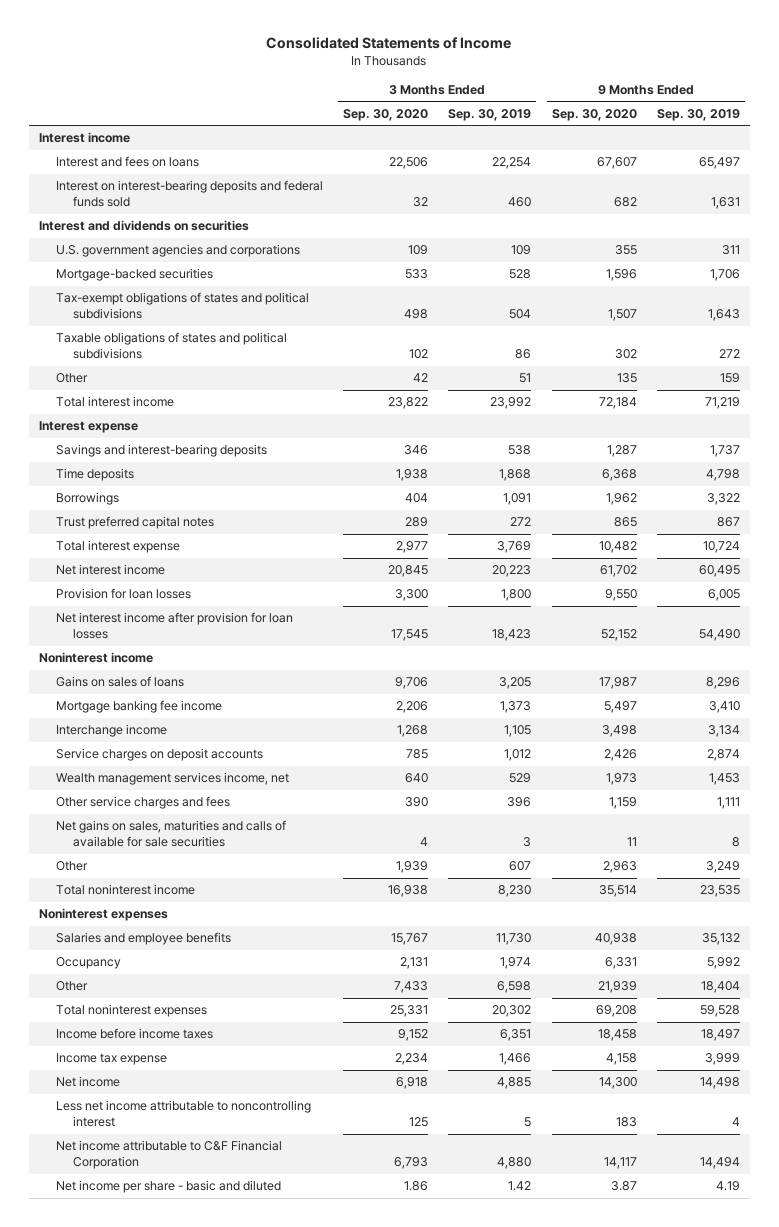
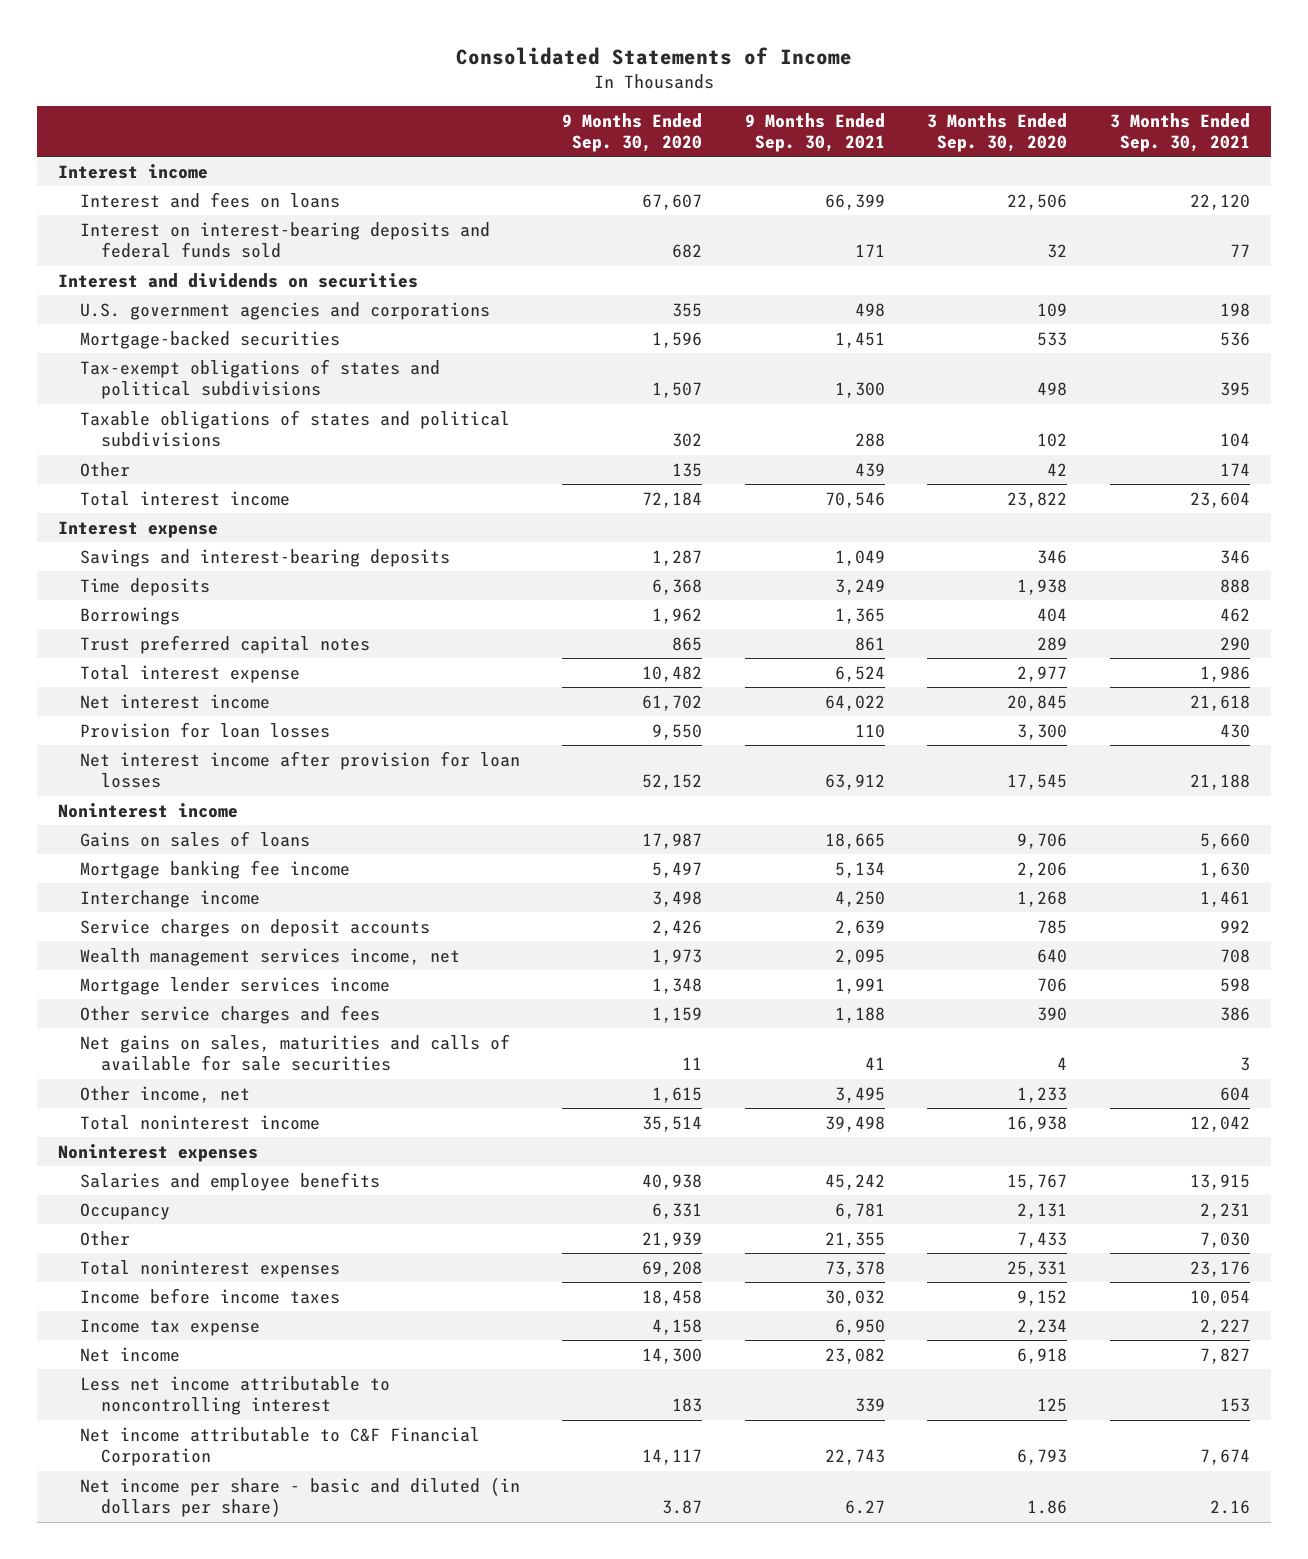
- | 3 Months Ended Sep. 30, 2020 | 3 Months Ended Sep. 30, 2019 | 9 Months Ended Sep. 30, 2020 | 9 Months Ended Sep. 30, 2019
+ | 9 Months Ended Sep. 30, 2020 | 9 Months Ended Sep. 30, 2021 | 3 Months Ended Sep. 30, 2020 | 3 Months Ended Sep. 30, 2021
+ Mortgage lender services income | 1,348 | 1,991 | 706 | 598
- Other | 1,939 | 607 | 2,963 | 3,249
+ Other income, net | 1,615 | 3,495 | 1,233 | 604
- Net income per share - basic and diluted | 1.86 | 1.42 | 3.87 | 4.19
+ Net income per share - basic and diluted (in dollars per share) | 3.87 | 6.27 | 1.86 | 2.16

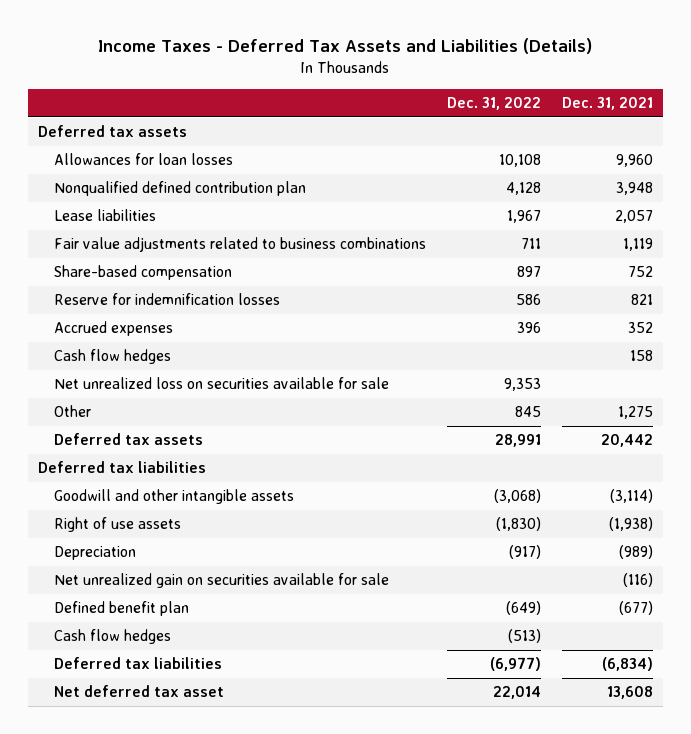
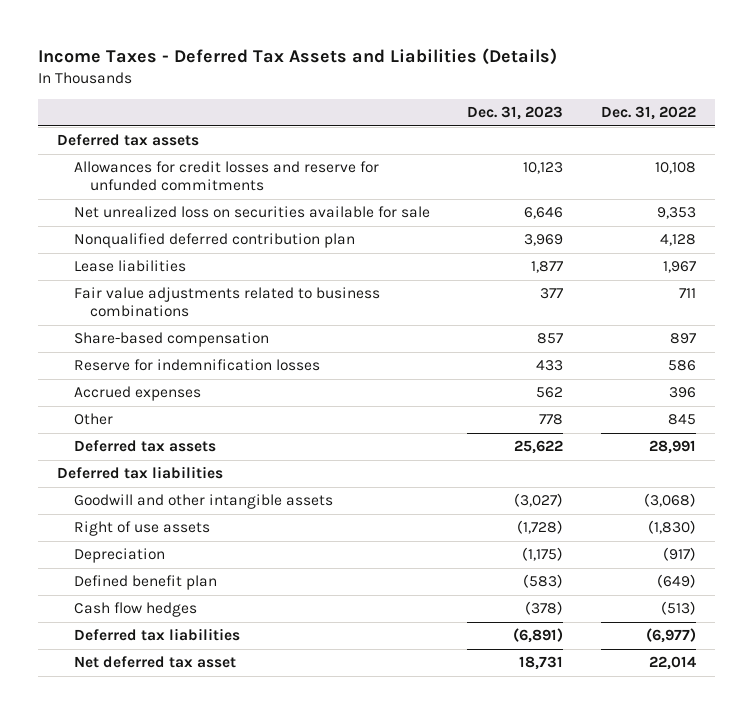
- | Dec. 31, 2022 | Dec. 31, 2021
+ | Dec. 31, 2023 | Dec. 31, 2022
- Allowances for loan losses | 10,108 | 9,960
- Nonqualified defined contribution plan | 4,128 | 3,948
+ Allowances for credit losses and reserve for unfunded commitments | 10,123 | 10,108
moved up: Net unrealized loss on securities available for sale | 6,646 | 9,353
+ Nonqualified deferred contribution plan | 3,969 | 4,128
- Cash flow hedges | | 158
- Net unrealized gain on securities available for sale | | (116)

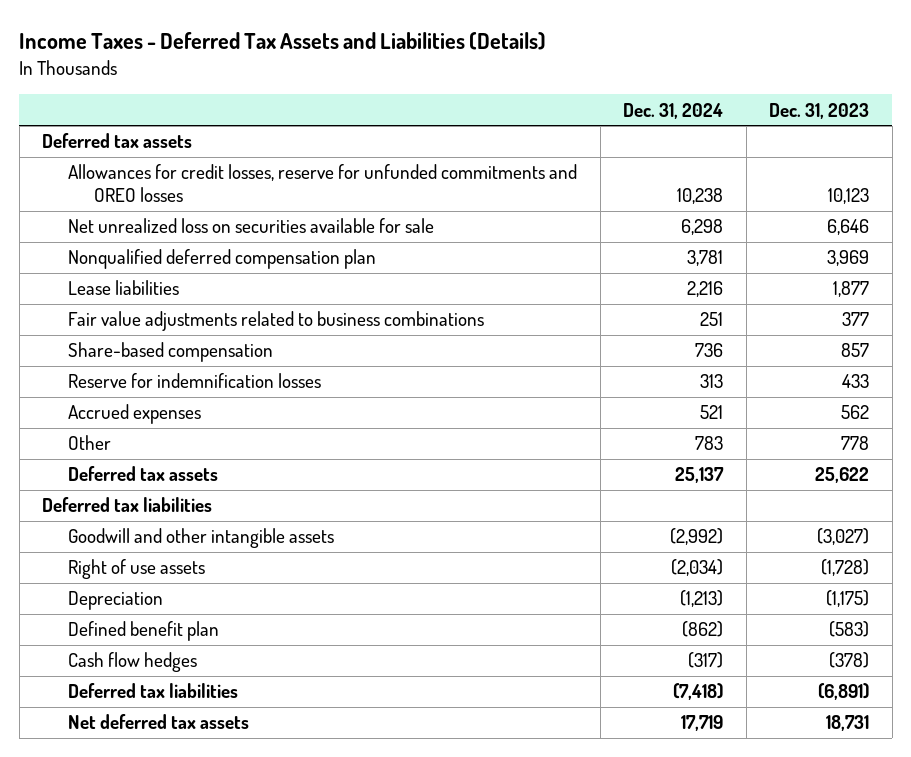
- | Dec. 31, 2023 | Dec. 31, 2022
+ | Dec. 31, 2024 | Dec. 31, 2023
- Allowances for credit losses and reserve for unfunded commitments | 10,123 | 10,108
+ Allowances for credit losses, reserve for unfunded commitments and OREO losses | 10,238 | 10,123
- Nonqualified deferred contribution plan | 3,969 | 4,128
+ Nonqualified deferred compensation plan | 3,781 | 3,969
- Net deferred tax asset | 18,731 | 22,014
+ Net deferred tax assets | 17,719 | 18,731

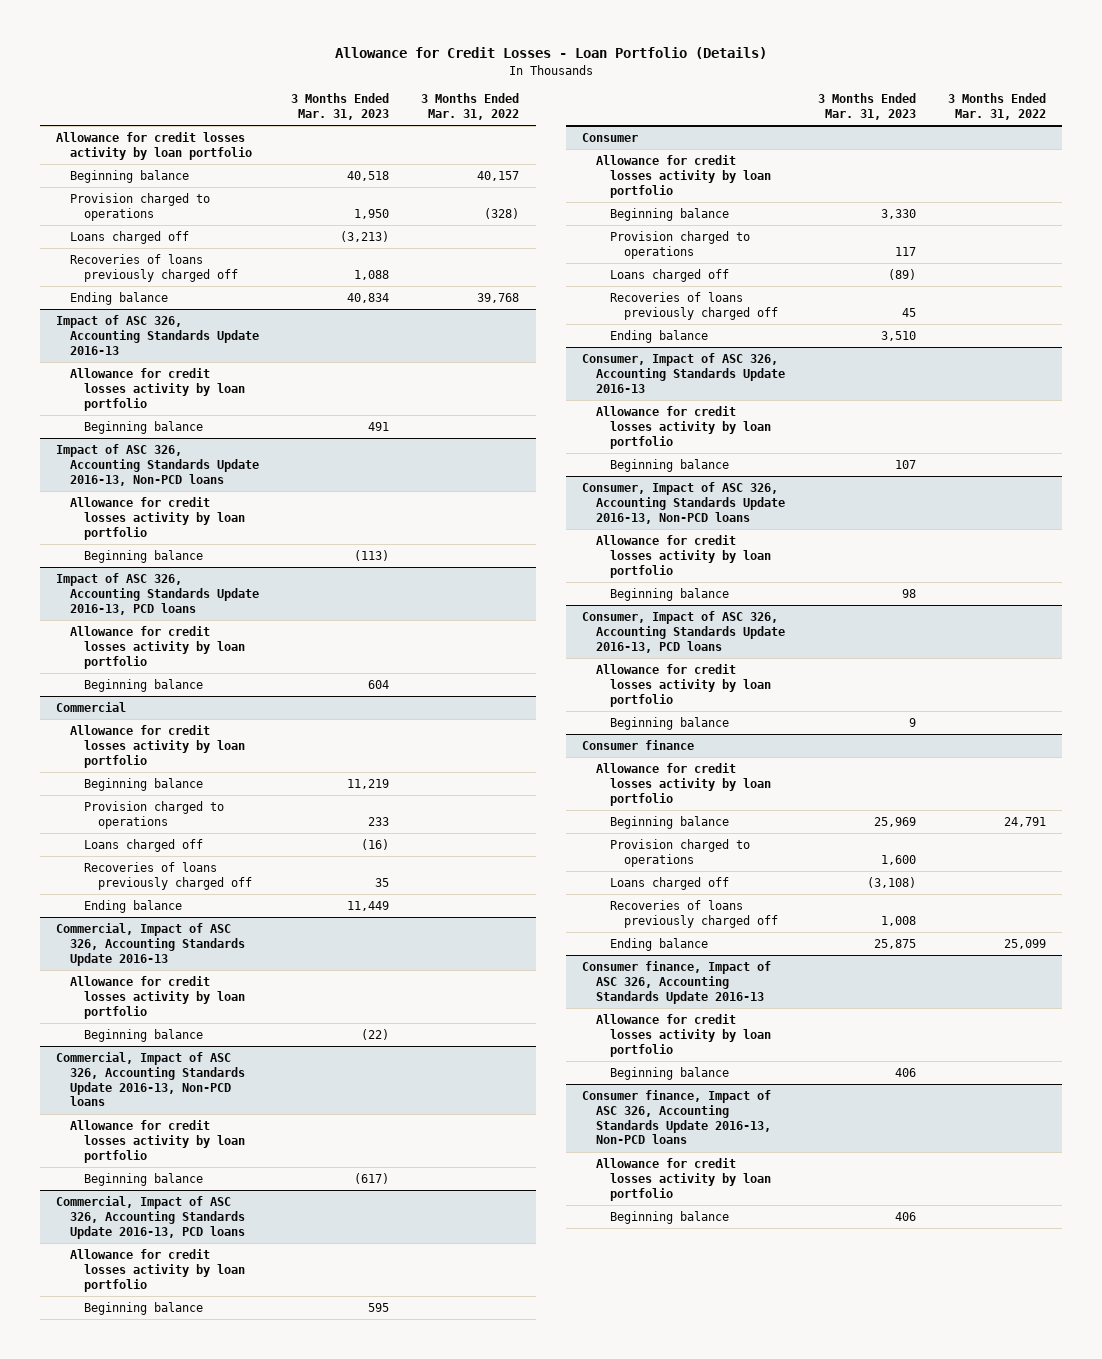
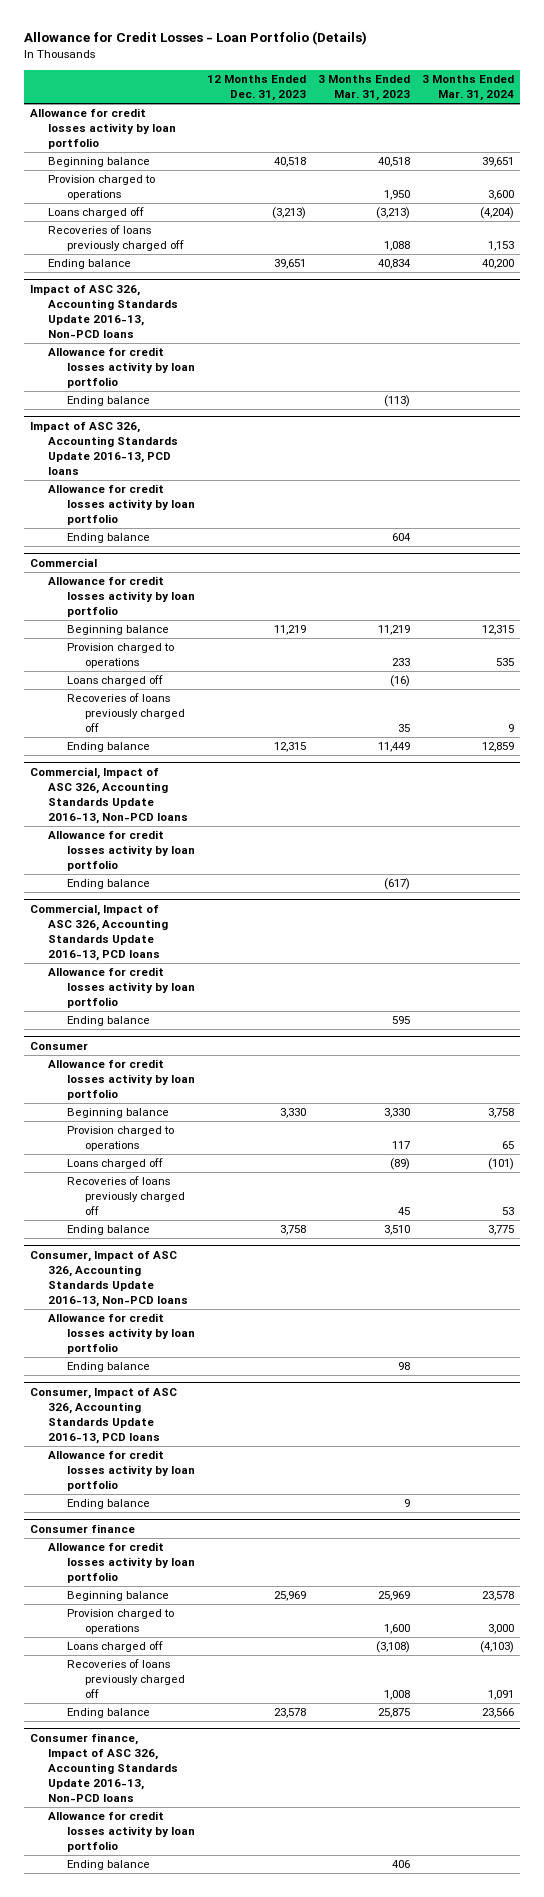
- | 3 Months Ended Mar. 31, 2023 | 3 Months Ended Mar. 31, 2022
+ | 12 Months Ended Dec. 31, 2023 | 3 Months Ended Mar. 31, 2023 | 3 Months Ended Mar. 31, 2024
- Impact of ASC 326, Accounting Standards Update 2016-13
- Allowance for credit losses activity by loan portfolio
- Beginning balance | 491 |
@ Impact of ASC 326, Accounting Standards Update 2016-13, Non-PCD loans
- Beginning balance | (113) |
+ Ending balance | | (113) |
@ Impact of ASC 326, Accounting Standards Update 2016-13, PCD loans
- Beginning balance | 604 |
+ Ending balance | | 604 |
- Commercial, Impact of ASC 326, Accounting Standards Update 2016-13
- Allowance for credit losses activity by loan portfolio
- Beginning balance | (22) |
@ Commercial, Impact of ASC 326, Accounting Standards Update 2016-13, Non-PCD loans
- Beginning balance | (617) |
+ Ending balance | | (617) |
@ Commercial, Impact of ASC 326, Accounting Standards Update 2016-13, PCD loans
- Beginning balance | 595 |
+ Ending balance | | 595 |
- Consumer, Impact of ASC 326, Accounting Standards Update 2016-13
- Allowance for credit losses activity by loan portfolio
- Beginning balance | 107 |
@ Consumer, Impact of ASC 326, Accounting Standards Update 2016-13, Non-PCD loans
- Beginning balance | 98 |
+ Ending balance | | 98 |
@ Consumer, Impact of ASC 326, Accounting Standards Update 2016-13, PCD loans
- Beginning balance | 9 |
+ Ending balance | | 9 |
- Consumer finance, Impact of ASC 326, Accounting Standards Update 2016-13
- Allowance for credit losses activity by loan portfolio
- Beginning balance | 406 |
@ Consumer finance, Impact of ASC 326, Accounting Standards Update 2016-13, Non-PCD loans
- Beginning balance | 406 |
+ Ending balance | | 406 |

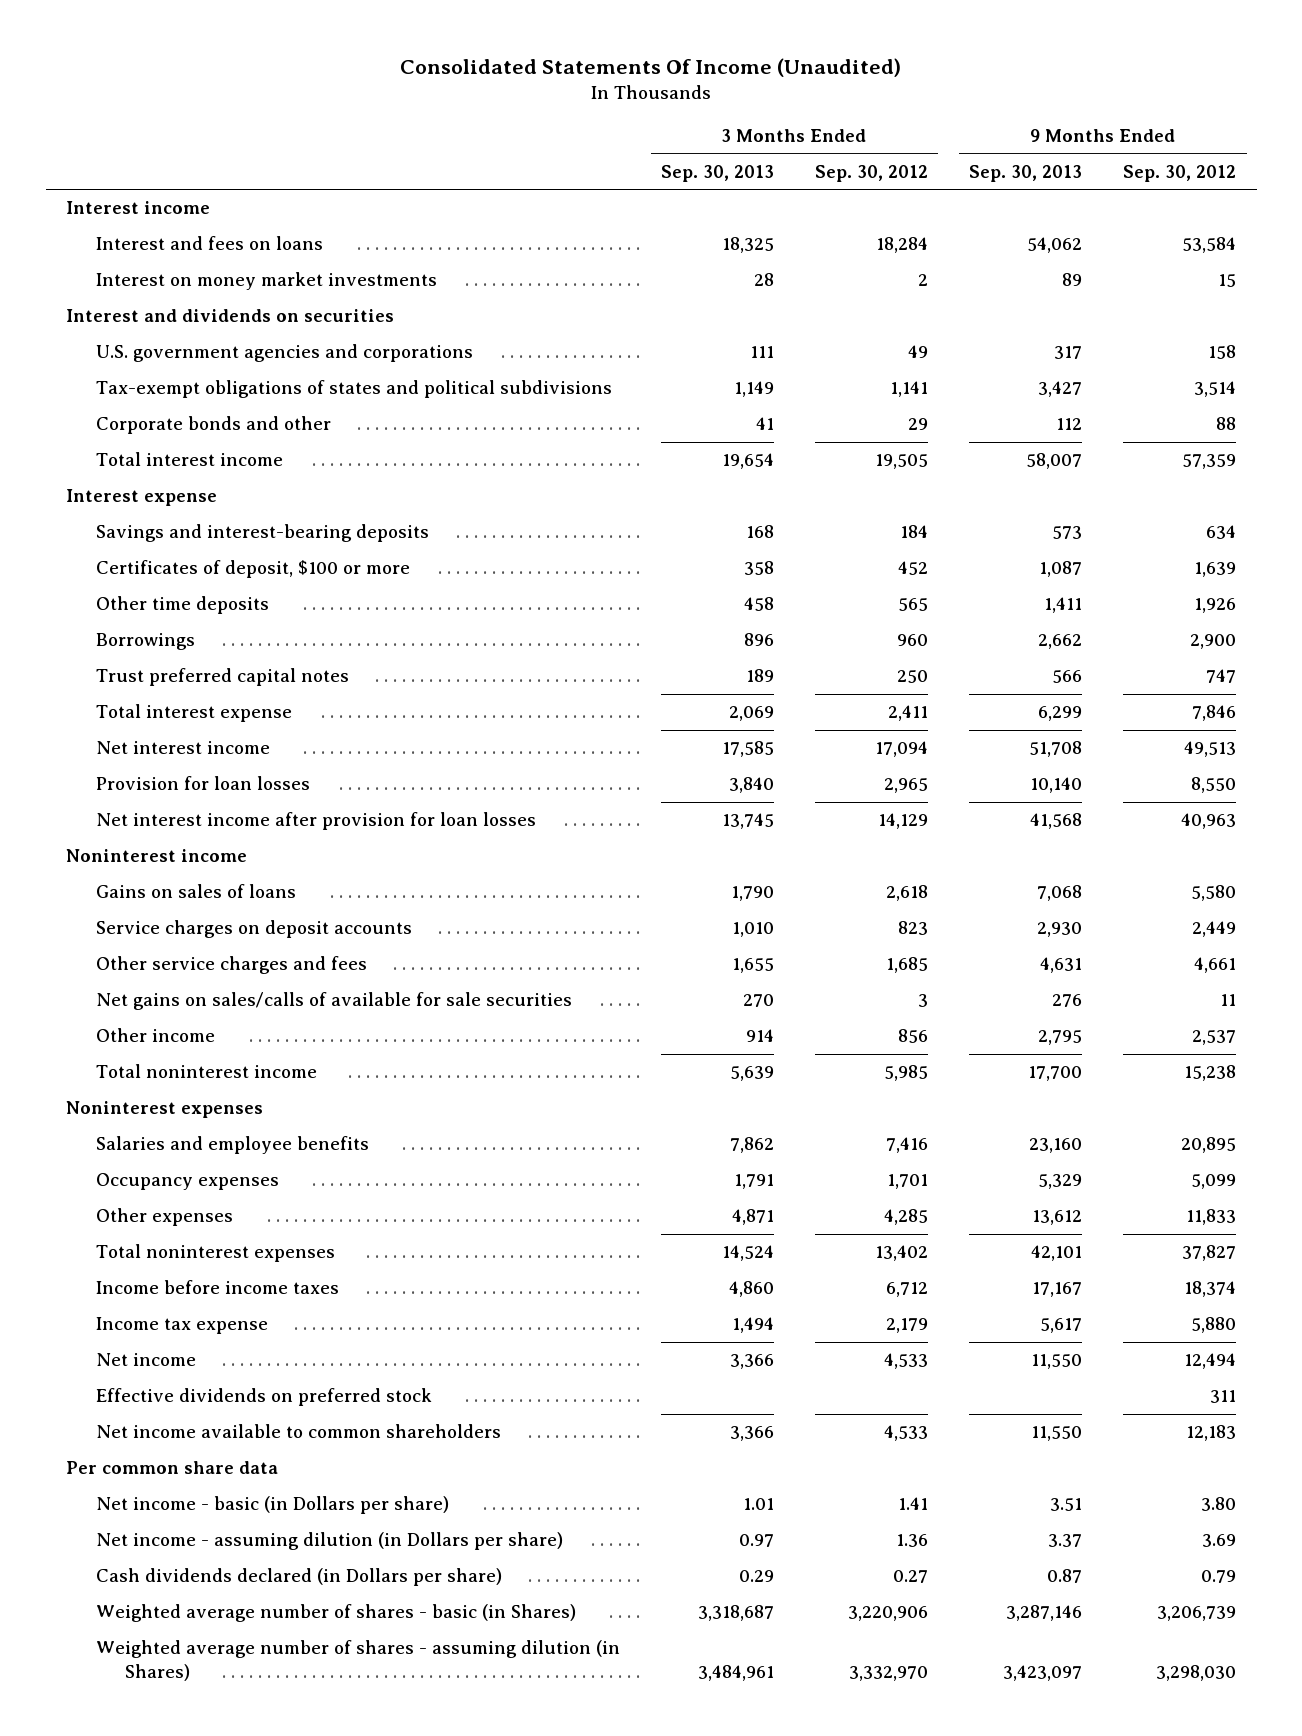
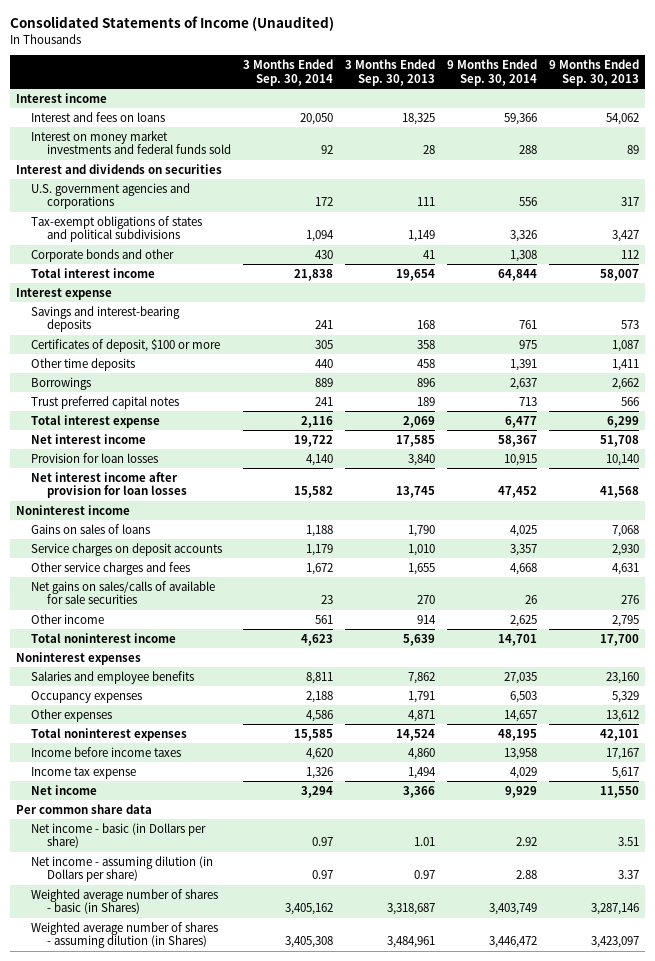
- Consolidated Statements Of Income (Unaudited)
+ Consolidated Statements of Income (Unaudited)
- | 3 Months Ended Sep. 30, 2013 | 3 Months Ended Sep. 30, 2012 | 9 Months Ended Sep. 30, 2013 | 9 Months Ended Sep. 30, 2012
+ | 3 Months Ended Sep. 30, 2014 | 3 Months Ended Sep. 30, 2013 | 9 Months Ended Sep. 30, 2014 | 9 Months Ended Sep. 30, 2013
- Interest on money market investments | 28 | 2 | 89 | 15
+ Interest on money market investments and federal funds sold | 92 | 28 | 288 | 89
- Effective dividends on preferred stock | | | | 311
- Net income available to common shareholders | 3,366 | 4,533 | 11,550 | 12,183
- Cash dividends declared (in Dollars per share) | 0.29 | 0.27 | 0.87 | 0.79

